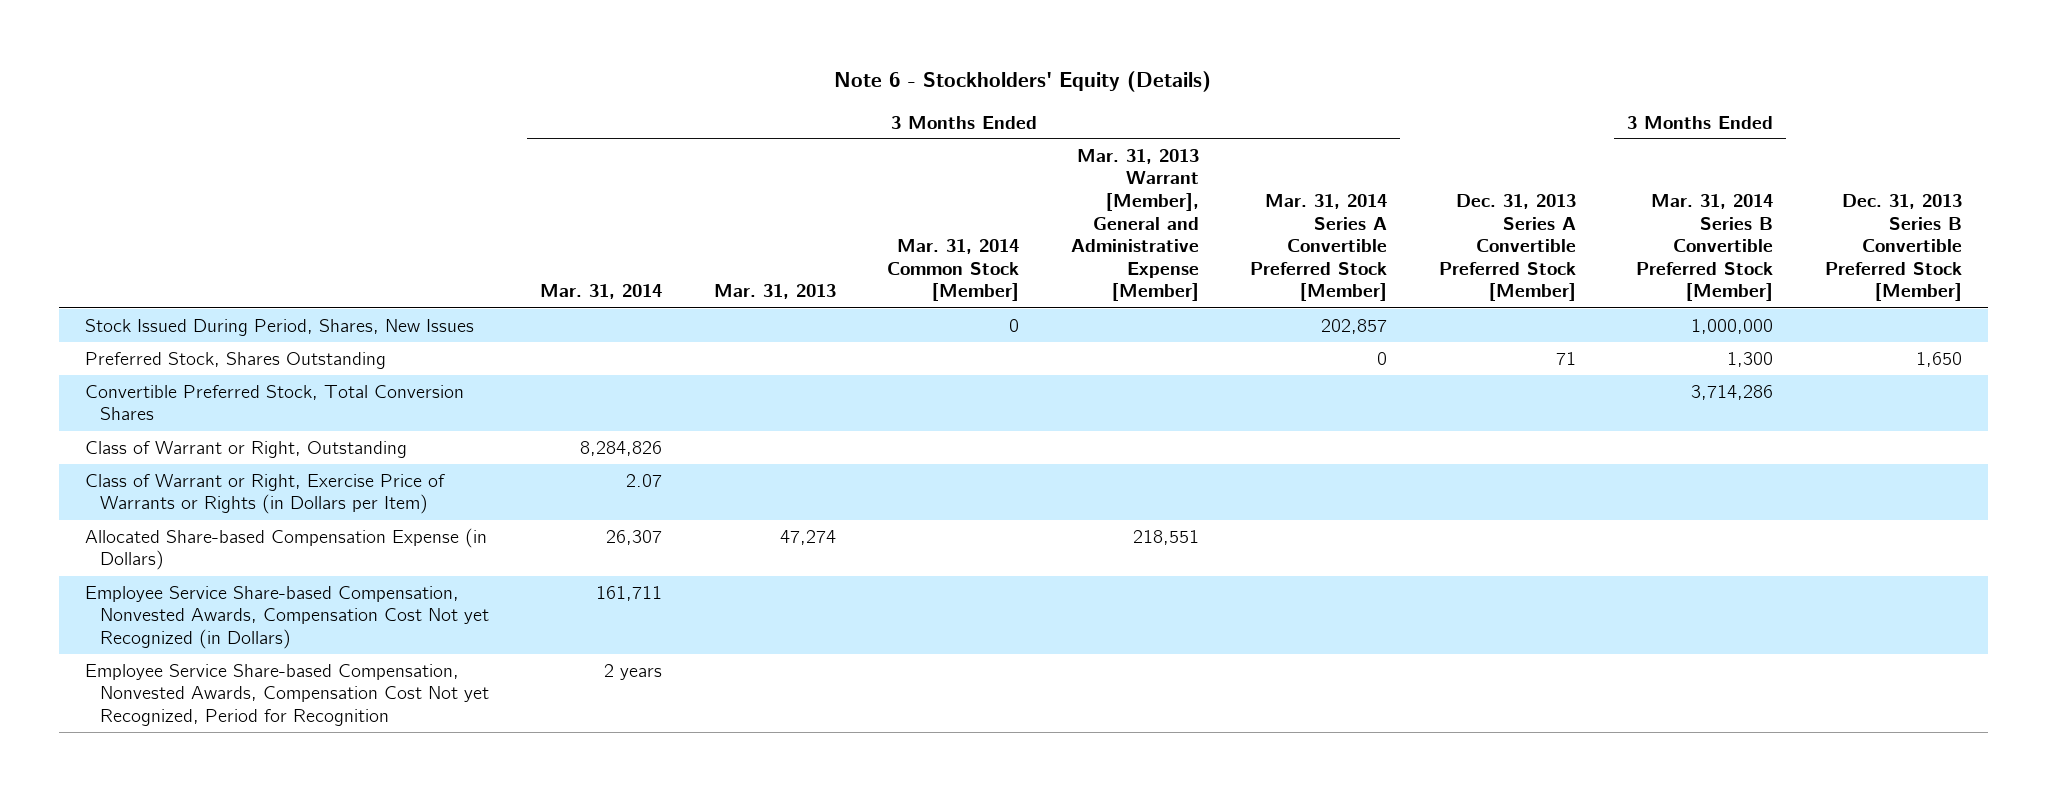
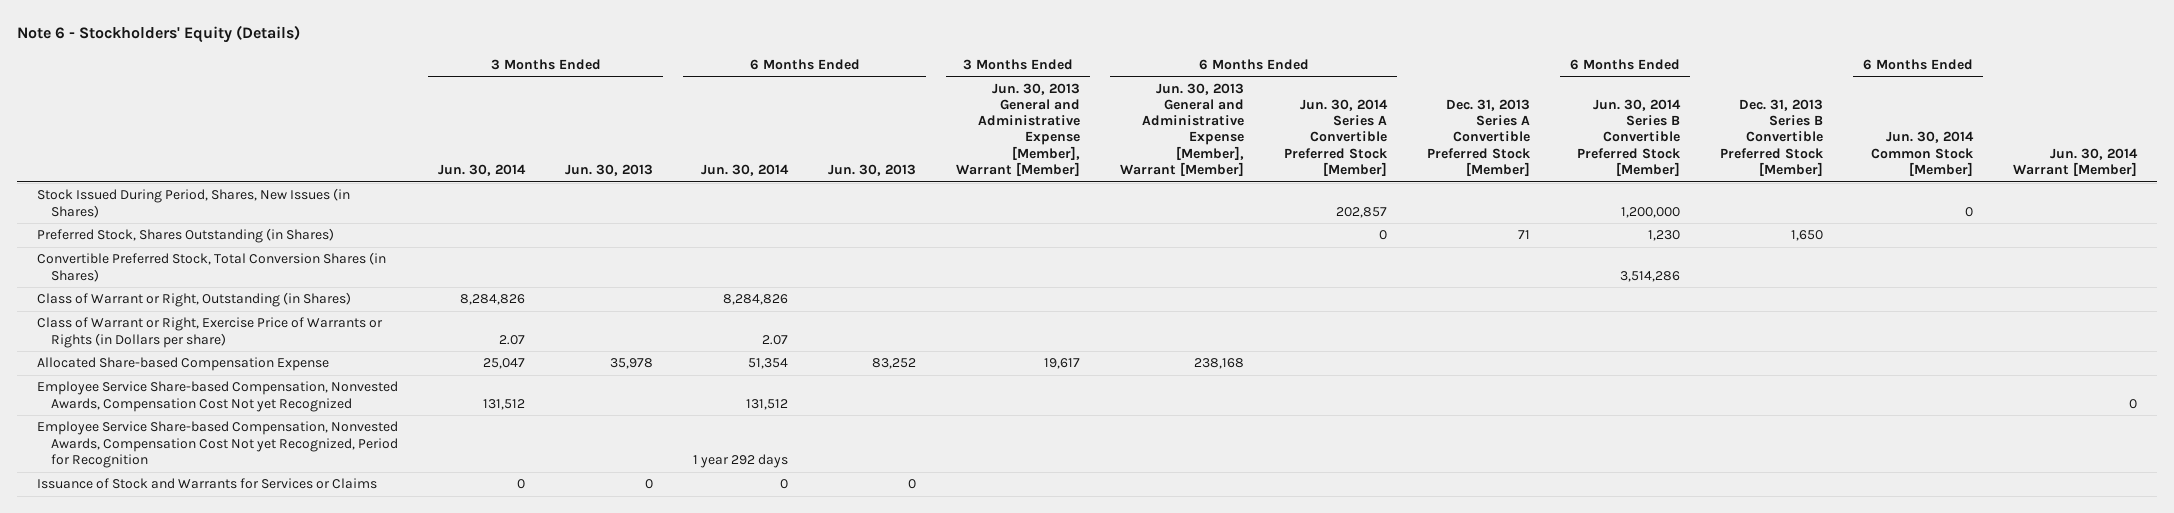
- | 3 Months Ended Mar. 31, 2014 | 3 Months Ended Mar. 31, 2013 | 3 Months Ended Mar. 31, 2014 Common Stock [Member] | 3 Months Ended Mar. 31, 2013 Warrant [Member], General and Administrative Expense [Member] | 3 Months Ended Mar. 31, 2014 Series A Convertible Preferred Stock [Member] | Dec. 31, 2013 Series A Convertible Preferred Stock [Member] | 3 Months Ended Mar. 31, 2014 Series B Convertible Preferred Stock [Member] | Dec. 31, 2013 Series B Convertible Preferred Stock [Member]
+ | 3 Months Ended Jun. 30, 2014 | 3 Months Ended Jun. 30, 2013 | 6 Months Ended Jun. 30, 2014 | 6 Months Ended Jun. 30, 2013 | 3 Months Ended Jun. 30, 2013 General and Administrative Expense [Member], Warrant [Member] | 6 Months Ended Jun. 30, 2013 General and Administrative Expense [Member], Warrant [Member] | 6 Months Ended Jun. 30, 2014 Series A Convertible Preferred Stock [Member] | Dec. 31, 2013 Series A Convertible Preferred Stock [Member] | 6 Months Ended Jun. 30, 2014 Series B Convertible Preferred Stock [Member] | Dec. 31, 2013 Series B Convertible Preferred Stock [Member] | 6 Months Ended Jun. 30, 2014 Common Stock [Member] | Jun. 30, 2014 Warrant [Member]
- Stock Issued During Period, Shares, New Issues | | | 0 | | 202,857 | | 1,000,000 |
- Preferred Stock, Shares Outstanding | | | | | 0 | 71 | 1,300 | 1,650
- Convertible Preferred Stock, Total Conversion Shares | | | | | | | 3,714,286 |
- Class of Warrant or Right, Outstanding | 8,284,826 | | | | | | |
- Class of Warrant or Right, Exercise Price of Warrants or Rights (in Dollars per Item) | 2.07 | | | | | | |
- Allocated Share-based Compensation Expense (in Dollars) | 26,307 | 47,274 | | 218,551 | | | |
- Employee Service Share-based Compensation, Nonvested Awards, Compensation Cost Not yet Recognized (in Dollars) | 161,711 | | | | | | |
+ Stock Issued During Period, Shares, New Issues (in Shares) | | | | | | | 202,857 | | 1,200,000 | | 0 |
+ Preferred Stock, Shares Outstanding (in Shares) | | | | | | | 0 | 71 | 1,230 | 1,650 | |
+ Convertible Preferred Stock, Total Conversion Shares (in Shares) | | | | | | | | | 3,514,286 | | |
+ Class of Warrant or Right, Outstanding (in Shares) | 8,284,826 | | 8,284,826 | | | | | | | | |
+ Class of Warrant or Right, Exercise Price of Warrants or Rights (in Dollars per share) | 2.07 | | 2.07 | | | | | | | | |
+ Allocated Share-based Compensation Expense | 25,047 | 35,978 | 51,354 | 83,252 | 19,617 | 238,168 | | | | | |
+ Employee Service Share-based Compensation, Nonvested Awards, Compensation Cost Not yet Recognized | 131,512 | | 131,512 | | | | | | | | | 0
+ Issuance of Stock and Warrants for Services or Claims | 0 | 0 | 0 | 0 | | | | | | | |

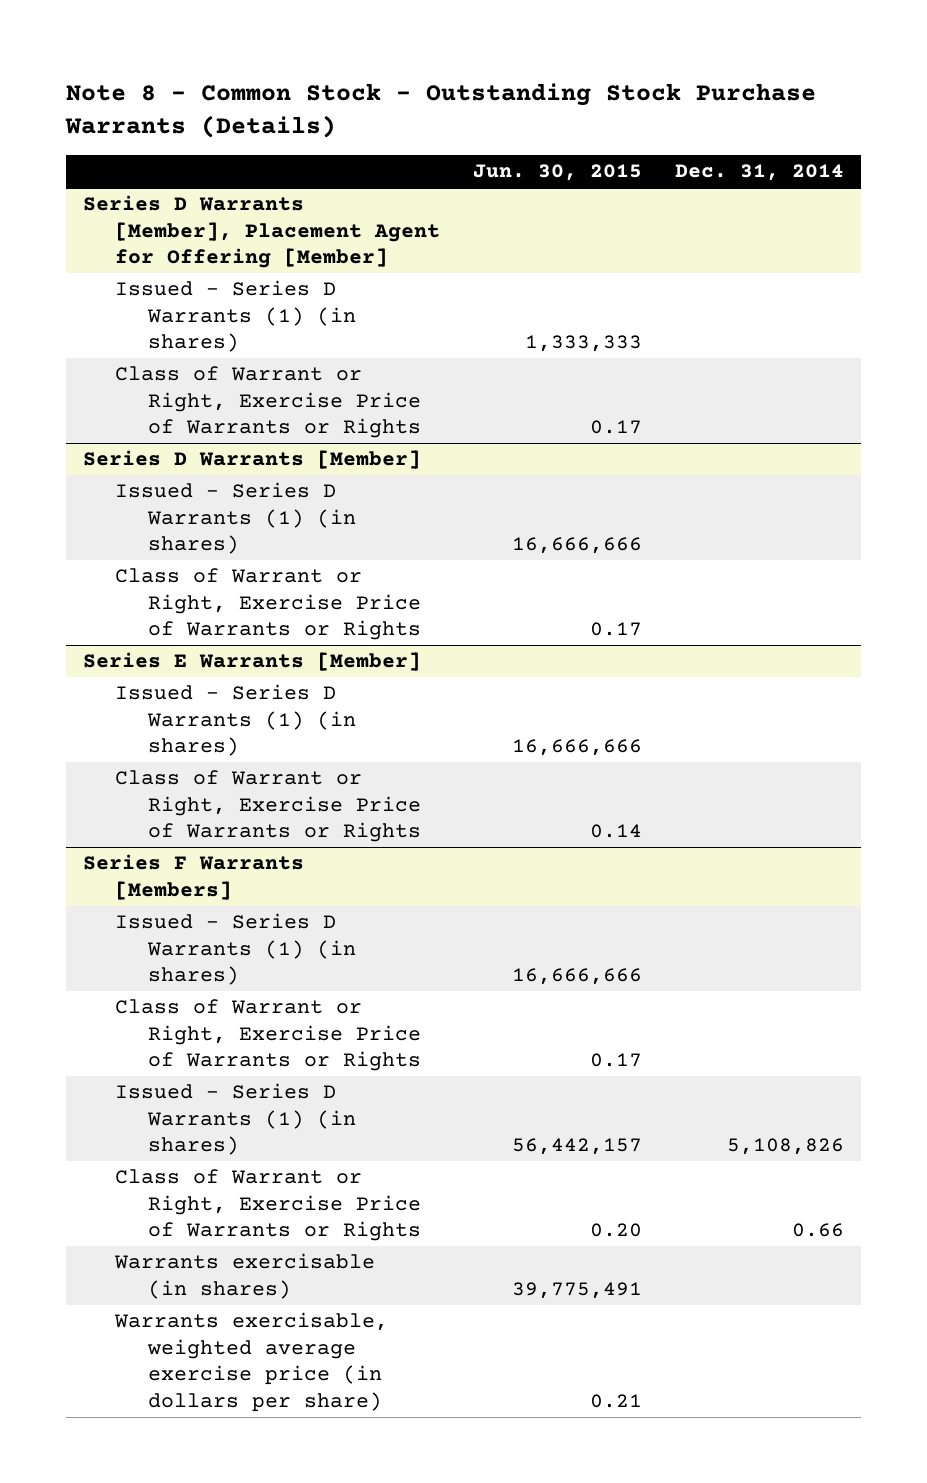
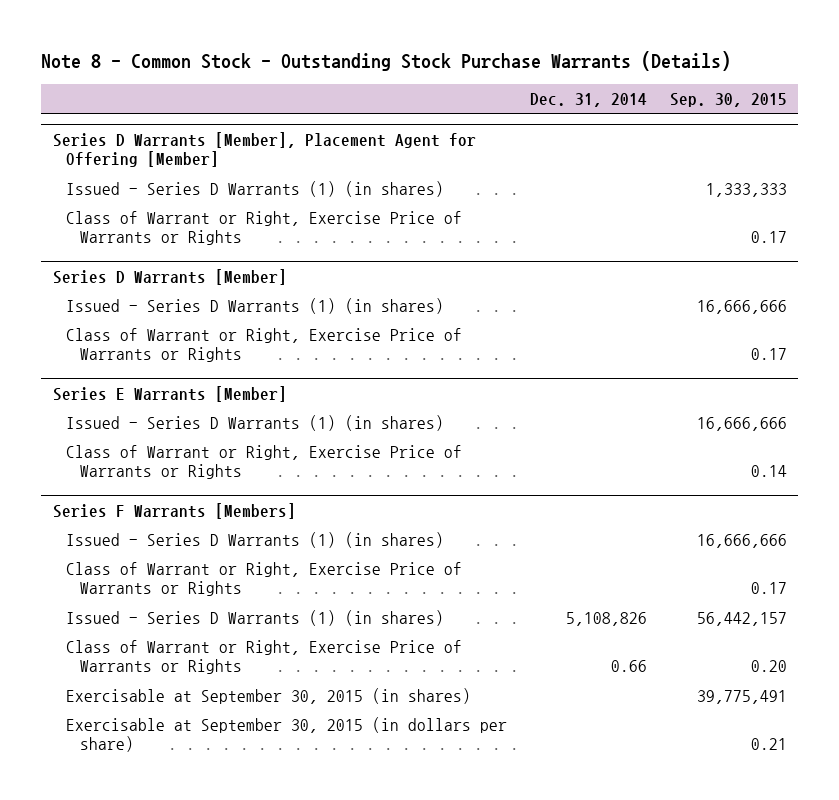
- | Jun. 30, 2015 | Dec. 31, 2014
+ | Dec. 31, 2014 | Sep. 30, 2015
@ Series F Warrants [Members]
- Warrants exercisable (in shares) | 39,775,491 |
- Warrants exercisable, weighted average exercise price (in dollars per share) | 0.21 |
+ Exercisable at September 30, 2015 (in shares) | | 39,775,491
+ Exercisable at September 30, 2015 (in dollars per share) | | 0.21

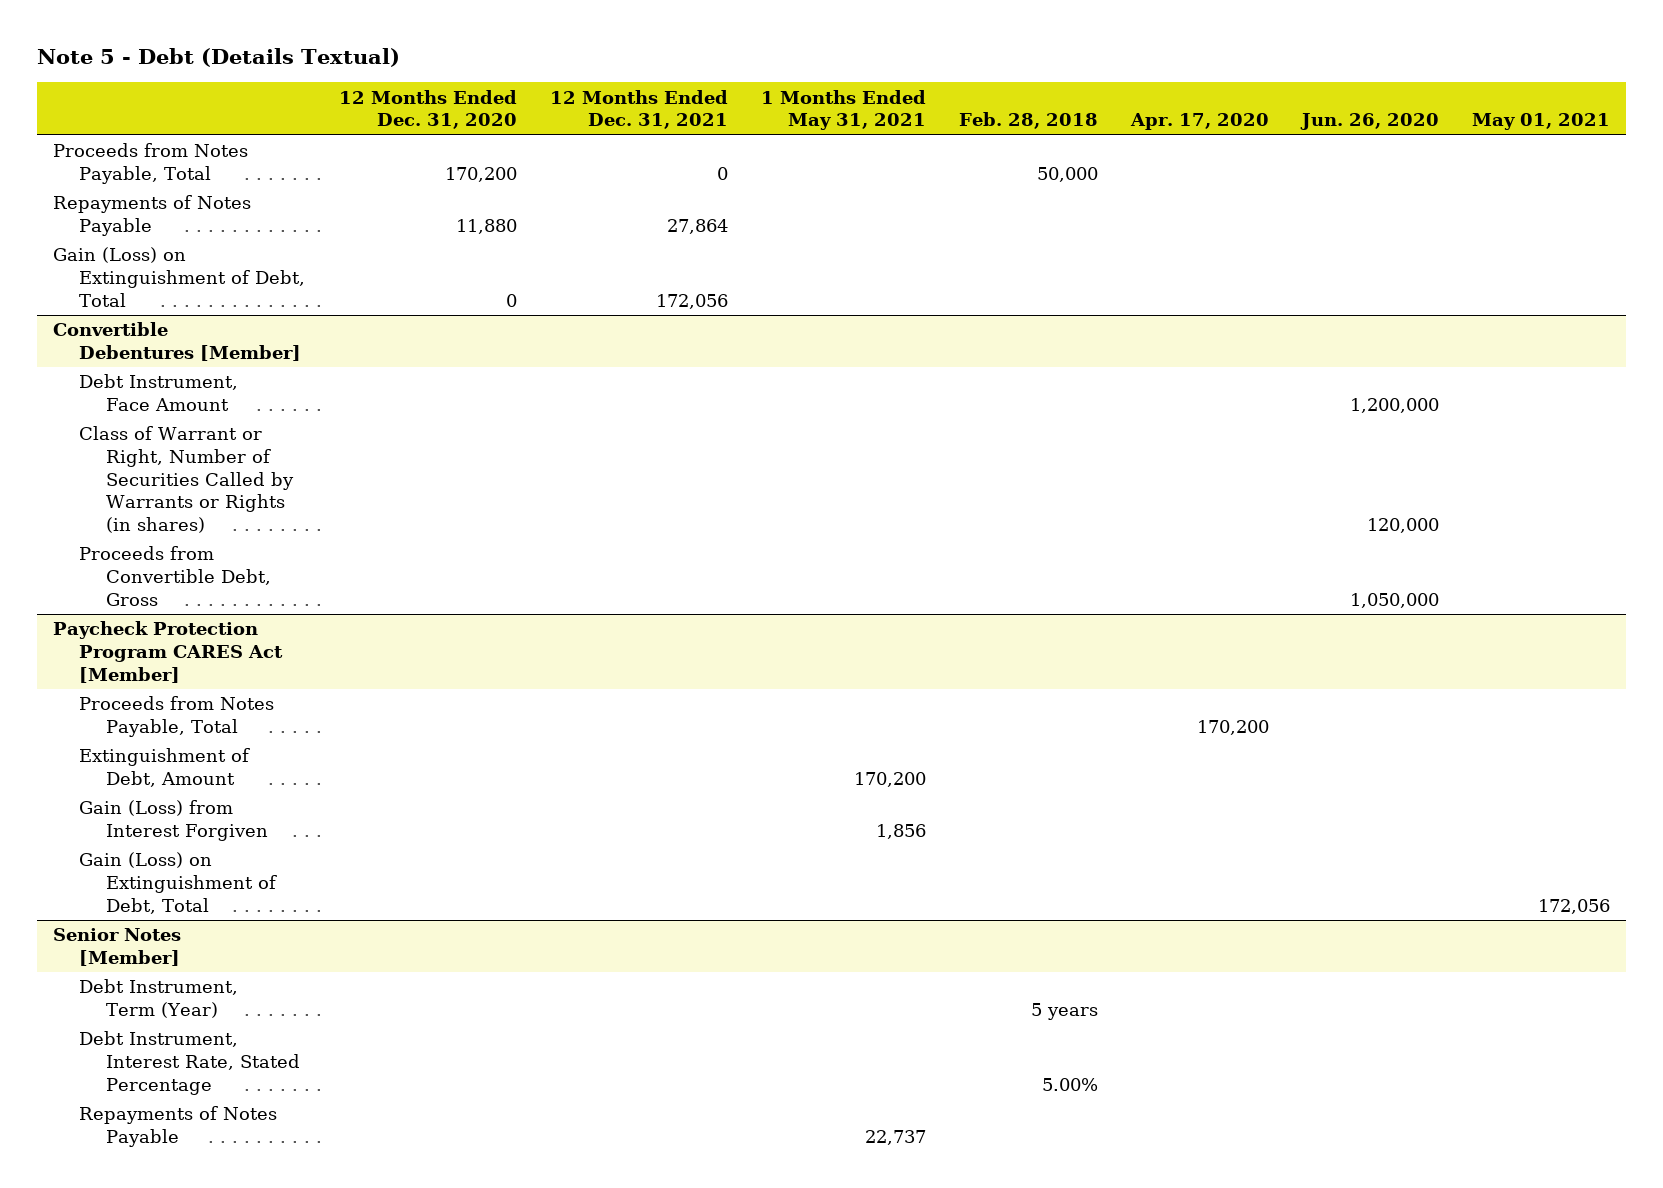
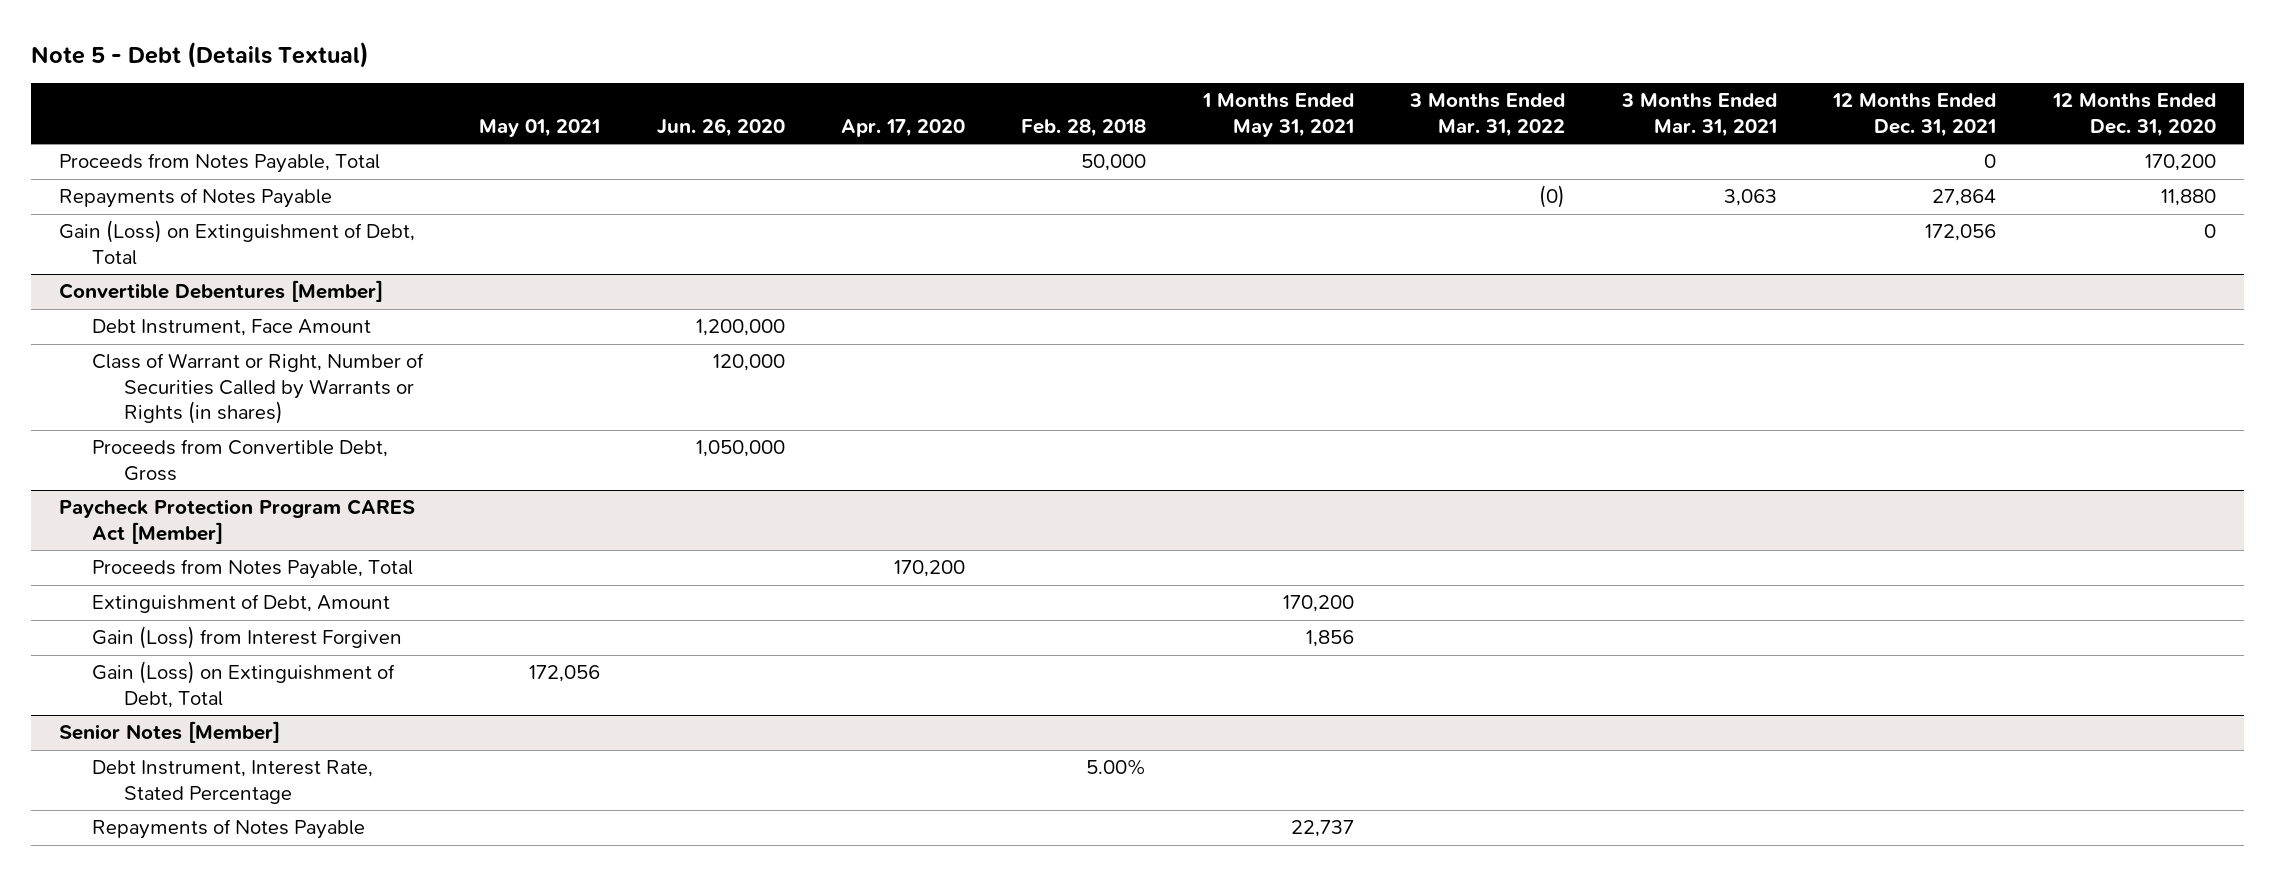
- | 12 Months Ended Dec. 31, 2020 | 12 Months Ended Dec. 31, 2021 | 1 Months Ended May 31, 2021 | Feb. 28, 2018 | Apr. 17, 2020 | Jun. 26, 2020 | May 01, 2021
+ | May 01, 2021 | Jun. 26, 2020 | Apr. 17, 2020 | Feb. 28, 2018 | 1 Months Ended May 31, 2021 | 3 Months Ended Mar. 31, 2022 | 3 Months Ended Mar. 31, 2021 | 12 Months Ended Dec. 31, 2021 | 12 Months Ended Dec. 31, 2020
@ Senior Notes [Member]
- Debt Instrument, Term (Year) | | | | 5 years | | |

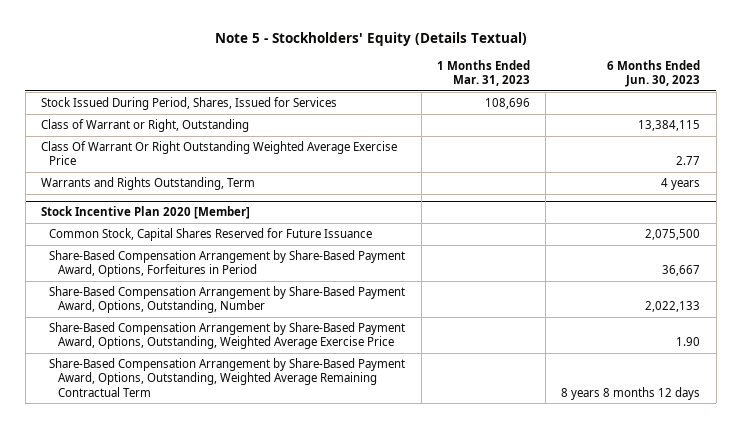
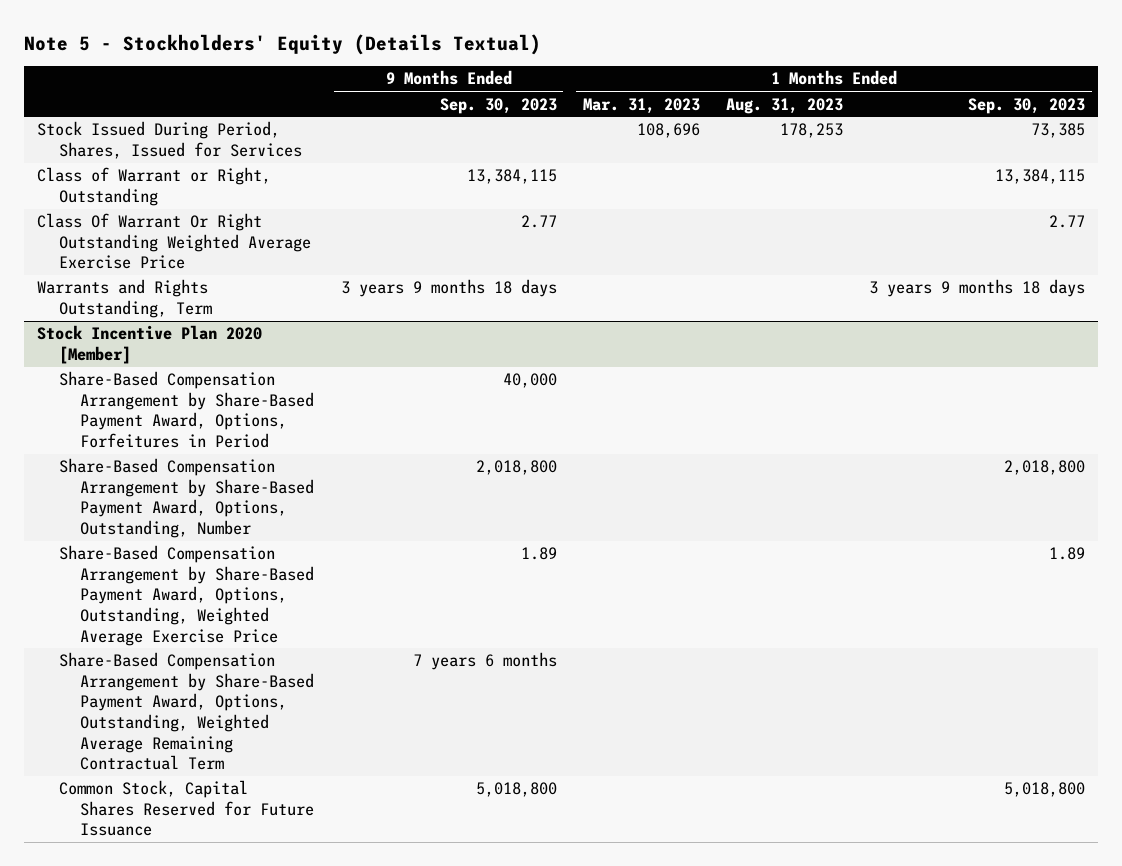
- | 1 Months Ended Mar. 31, 2023 | 6 Months Ended Jun. 30, 2023
+ | 9 Months Ended Sep. 30, 2023 | 1 Months Ended Mar. 31, 2023 | 1 Months Ended Aug. 31, 2023 | 1 Months Ended Sep. 30, 2023
@ Stock Incentive Plan 2020 [Member]
moved down: Common Stock, Capital Shares Reserved for Future Issuance | 5,018,800 | | | 5,018,800

